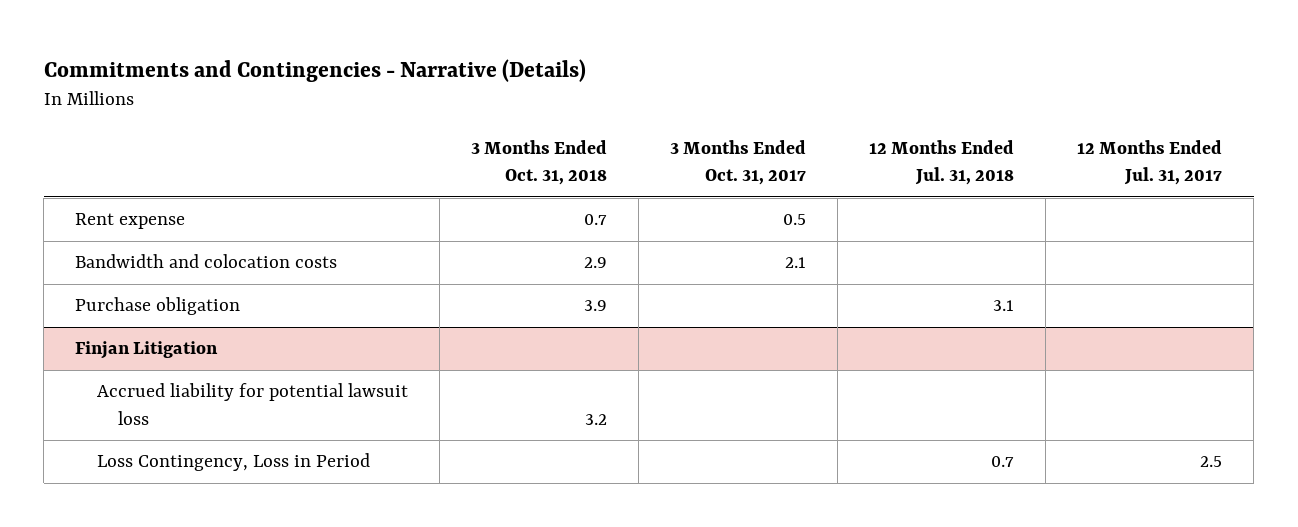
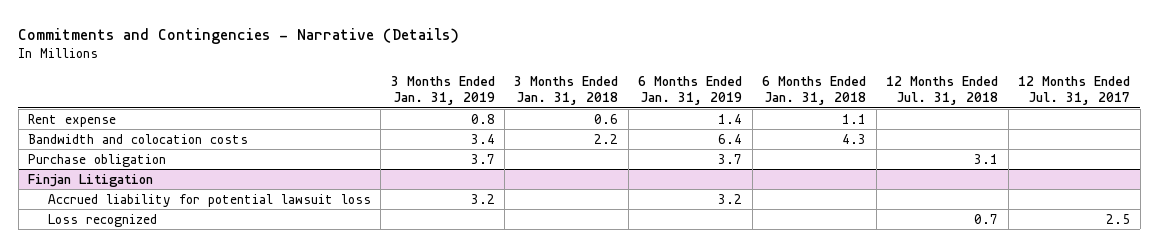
- | 3 Months Ended Oct. 31, 2018 | 3 Months Ended Oct. 31, 2017 | 12 Months Ended Jul. 31, 2018 | 12 Months Ended Jul. 31, 2017
+ | 3 Months Ended Jan. 31, 2019 | 3 Months Ended Jan. 31, 2018 | 6 Months Ended Jan. 31, 2019 | 6 Months Ended Jan. 31, 2018 | 12 Months Ended Jul. 31, 2018 | 12 Months Ended Jul. 31, 2017
@ Finjan Litigation
- Loss Contingency, Loss in Period | | | 0.7 | 2.5
+ Loss recognized | | | | | 0.7 | 2.5

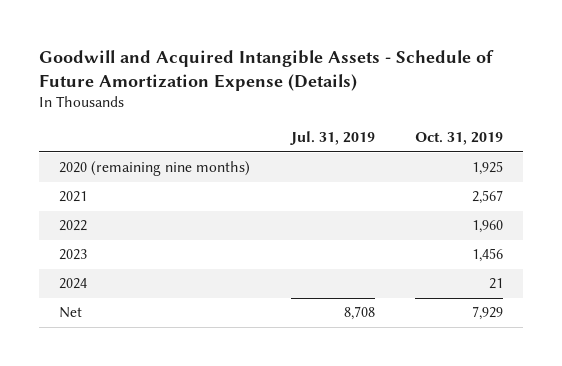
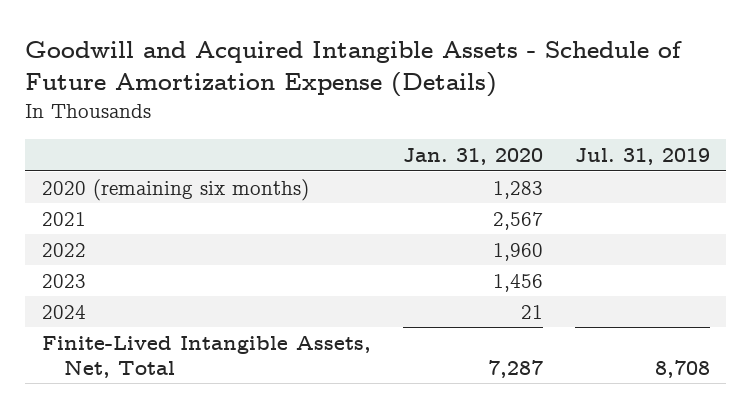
- | Jul. 31, 2019 | Oct. 31, 2019
+ | Jan. 31, 2020 | Jul. 31, 2019
- 2020 (remaining nine months) | | 1,925
+ 2020 (remaining six months) | 1,283 |
- Net | 8,708 | 7,929
+ Finite-Lived Intangible Assets, Net, Total | 7,287 | 8,708

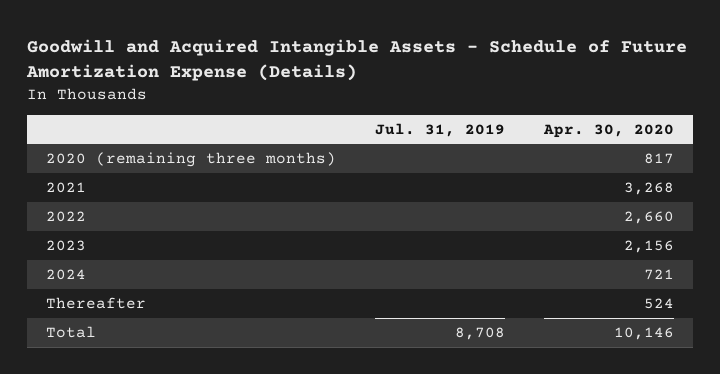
- | Jan. 31, 2020 | Jul. 31, 2019
+ | Jul. 31, 2019 | Apr. 30, 2020
- 2020 (remaining six months) | 1,283 |
+ 2020 (remaining three months) | | 817
- Finite-Lived Intangible Assets, Net, Total | 7,287 | 8,708
+ Thereafter | | 524
+ Total | 8,708 | 10,146

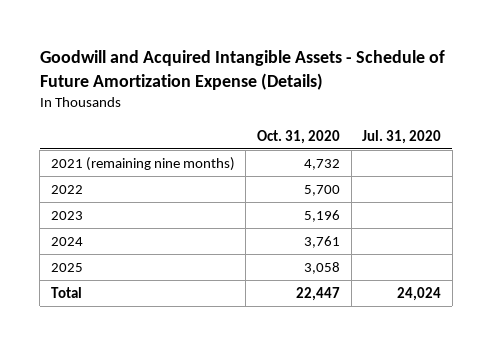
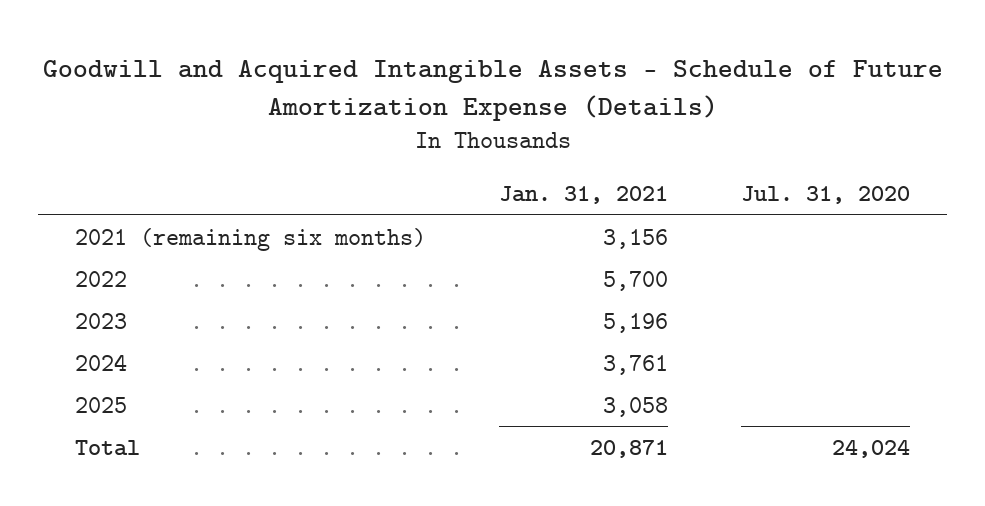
- | Oct. 31, 2020 | Jul. 31, 2020
+ | Jan. 31, 2021 | Jul. 31, 2020
- 2021 (remaining nine months) | 4,732 |
+ 2021 (remaining six months) | 3,156 |

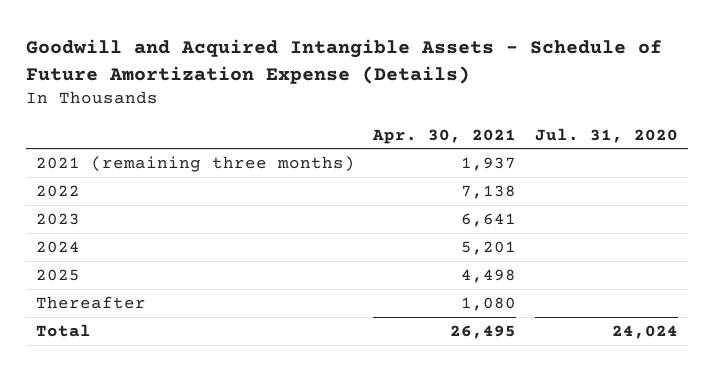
- | Jan. 31, 2021 | Jul. 31, 2020
+ | Apr. 30, 2021 | Jul. 31, 2020
- 2021 (remaining six months) | 3,156 |
+ 2021 (remaining three months) | 1,937 |
+ Thereafter | 1,080 |

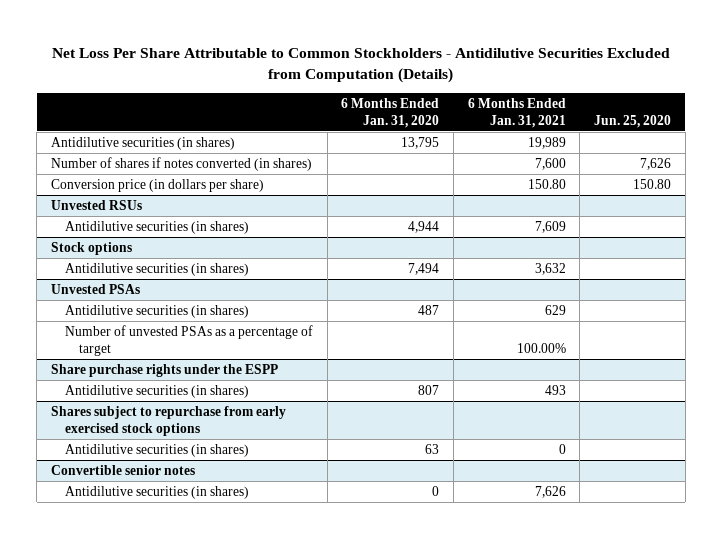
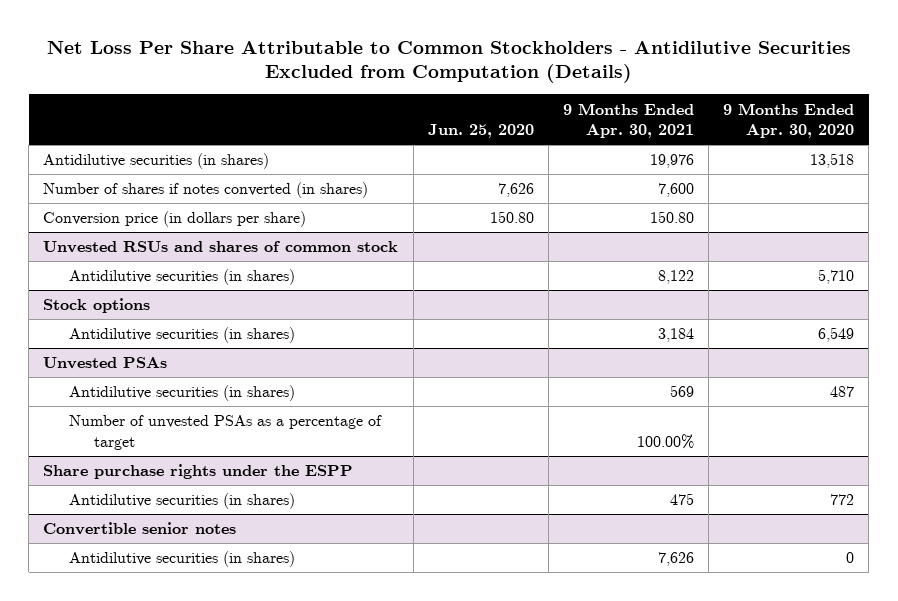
- | 6 Months Ended Jan. 31, 2020 | 6 Months Ended Jan. 31, 2021 | Jun. 25, 2020
+ | Jun. 25, 2020 | 9 Months Ended Apr. 30, 2021 | 9 Months Ended Apr. 30, 2020
- Unvested RSUs
+ Unvested RSUs and shares of common stock
- Shares subject to repurchase from early exercised stock options
- Antidilutive securities (in shares) | 63 | 0 |

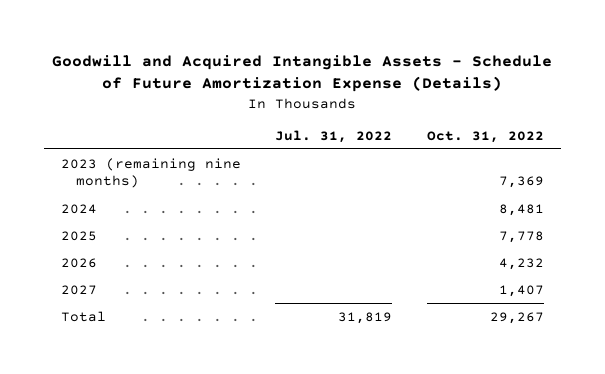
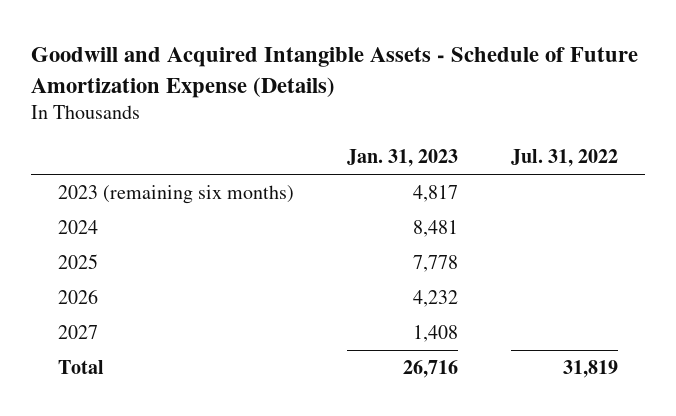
- | Jul. 31, 2022 | Oct. 31, 2022
+ | Jan. 31, 2023 | Jul. 31, 2022
- 2023 (remaining nine months) | | 7,369
+ 2023 (remaining six months) | 4,817 |

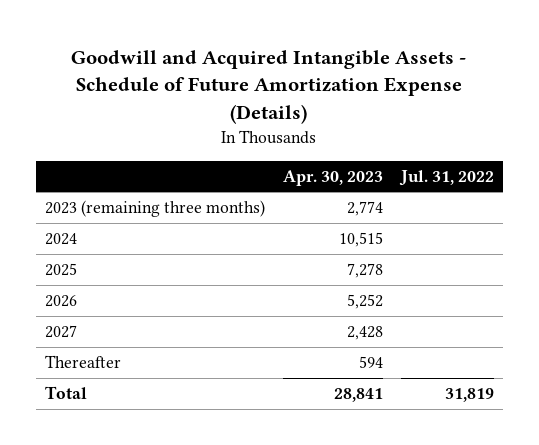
- | Jan. 31, 2023 | Jul. 31, 2022
+ | Apr. 30, 2023 | Jul. 31, 2022
- 2023 (remaining six months) | 4,817 |
+ 2023 (remaining three months) | 2,774 |
+ Thereafter | 594 |

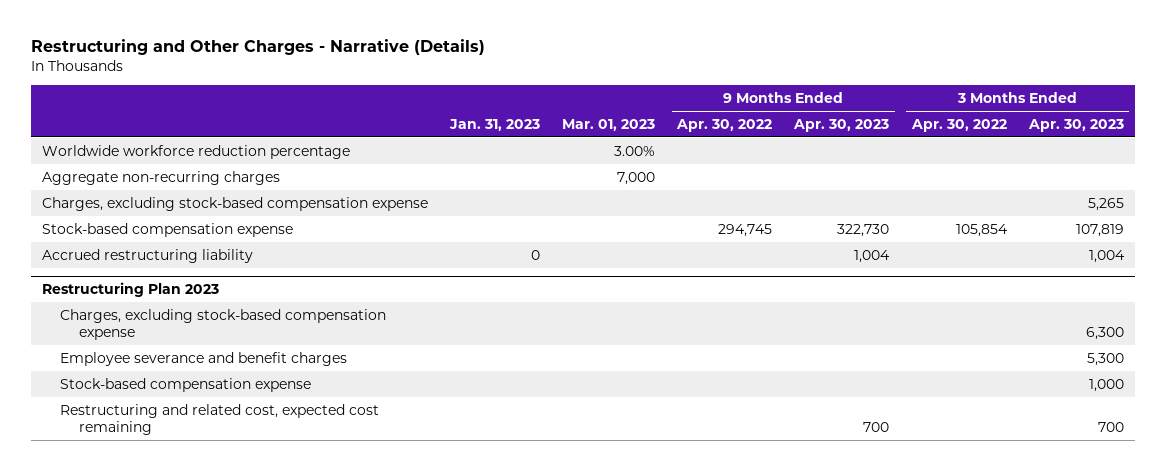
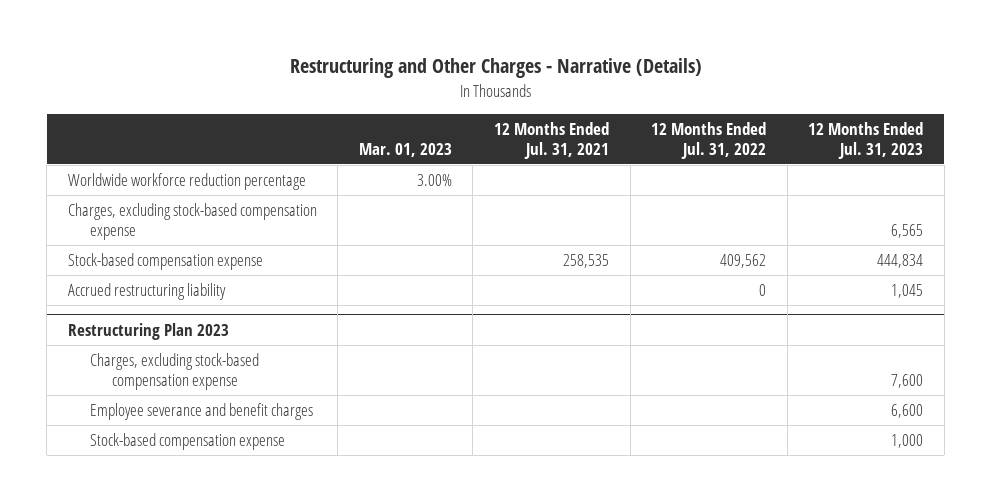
- | Jan. 31, 2023 | Mar. 01, 2023 | 9 Months Ended Apr. 30, 2022 | 9 Months Ended Apr. 30, 2023 | 3 Months Ended Apr. 30, 2022 | 3 Months Ended Apr. 30, 2023
+ | Mar. 01, 2023 | 12 Months Ended Jul. 31, 2021 | 12 Months Ended Jul. 31, 2022 | 12 Months Ended Jul. 31, 2023
- Aggregate non-recurring charges | | 7,000 | | | |
@ Restructuring Plan 2023
- Restructuring and related cost, expected cost remaining | | | | 700 | | 700

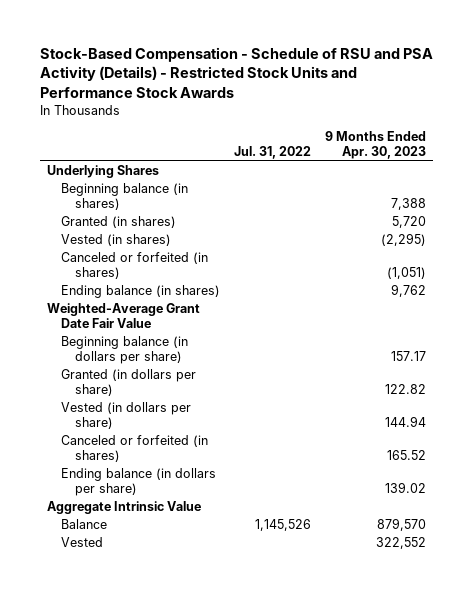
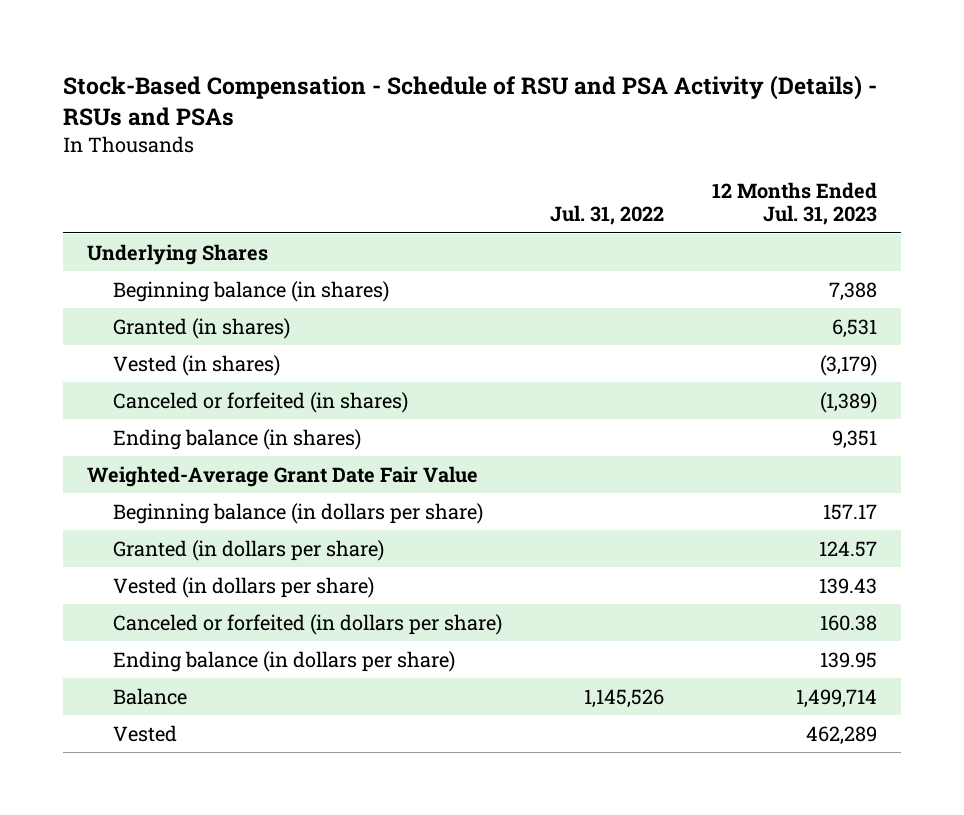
- Stock-Based Compensation - Schedule of RSU and PSA Activity (Details) - Restricted Stock Units and Performance Stock Awards
+ Stock-Based Compensation - Schedule of RSU and PSA Activity (Details) - RSUs and PSAs
- | Jul. 31, 2022 | 9 Months Ended Apr. 30, 2023
+ | Jul. 31, 2022 | 12 Months Ended Jul. 31, 2023
- Canceled or forfeited (in shares) | | 165.52
+ Canceled or forfeited (in dollars per share) | | 160.38
- Aggregate Intrinsic Value

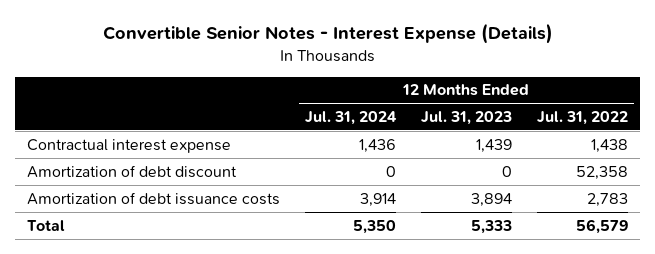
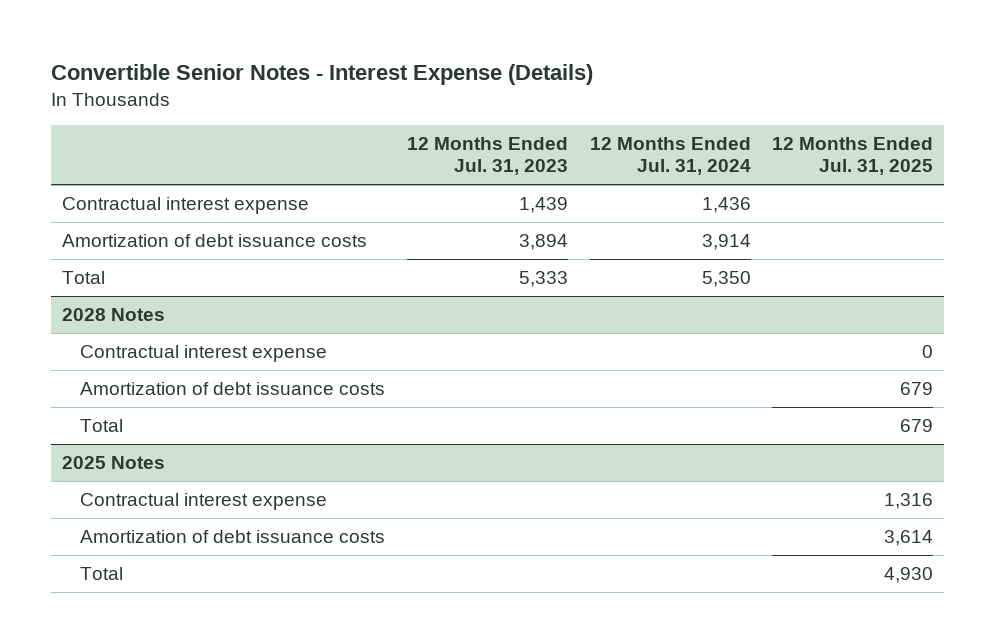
- | 12 Months Ended Jul. 31, 2024 | 12 Months Ended Jul. 31, 2023 | 12 Months Ended Jul. 31, 2022
+ | 12 Months Ended Jul. 31, 2023 | 12 Months Ended Jul. 31, 2024 | 12 Months Ended Jul. 31, 2025
- Amortization of debt discount | 0 | 0 | 52,358
+ 2028 Notes
+ Contractual interest expense | | | 0
+ Amortization of debt issuance costs | | | 679
+ Total | | | 679
+ 2025 Notes
+ Contractual interest expense | | | 1,316
+ Amortization of debt issuance costs | | | 3,614
+ Total | | | 4,930

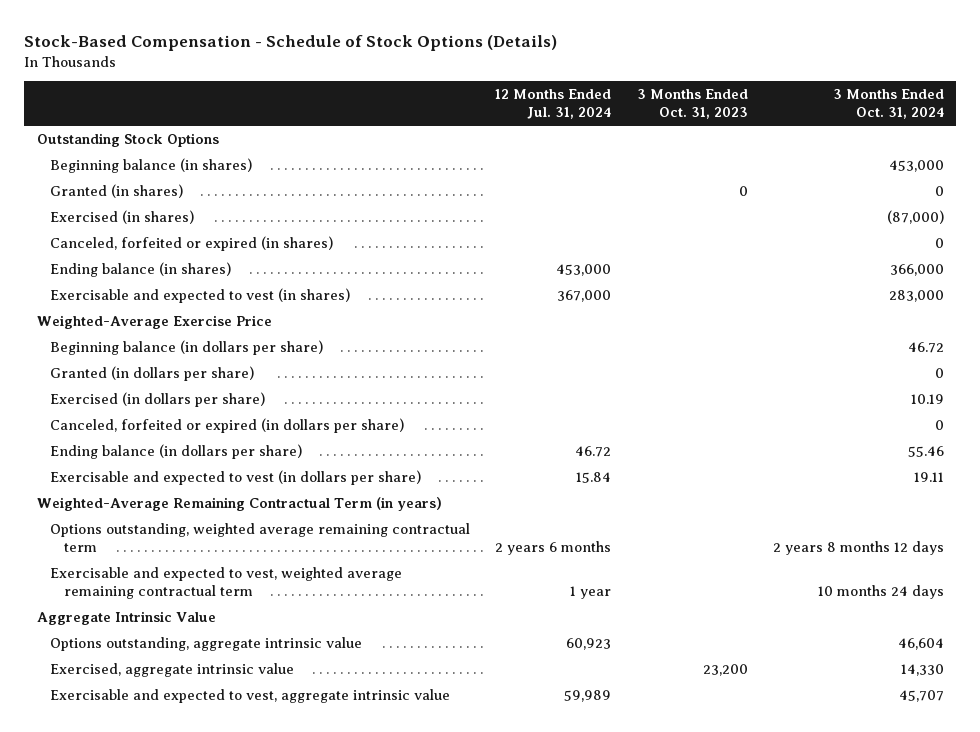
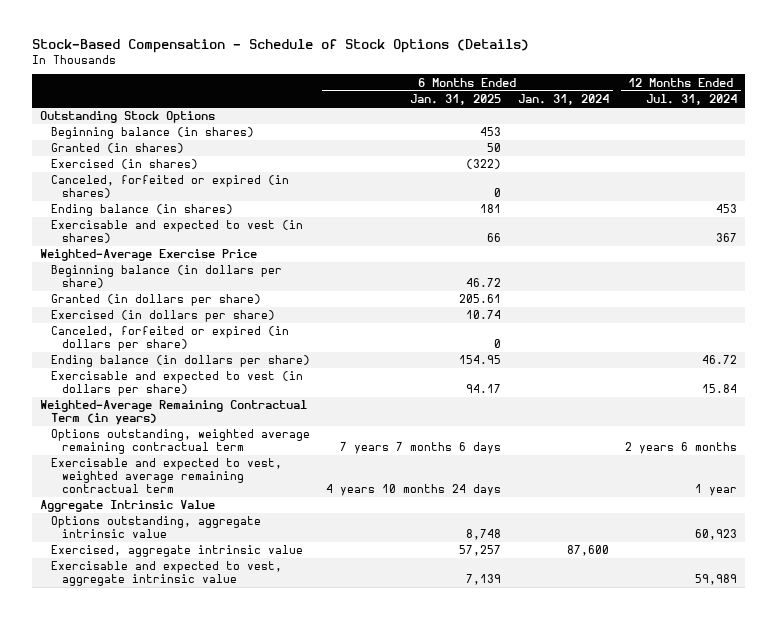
- | 12 Months Ended Jul. 31, 2024 | 3 Months Ended Oct. 31, 2023 | 3 Months Ended Oct. 31, 2024
+ | 6 Months Ended Jan. 31, 2025 | 6 Months Ended Jan. 31, 2024 | 12 Months Ended Jul. 31, 2024
- Ending balance (in shares) | 453,000 | | 366,000
- Exercisable and expected to vest (in shares) | 367,000 | | 283,000
+ Ending balance (in shares) | 181 | | 453
+ Exercisable and expected to vest (in shares) | 66 | | 367

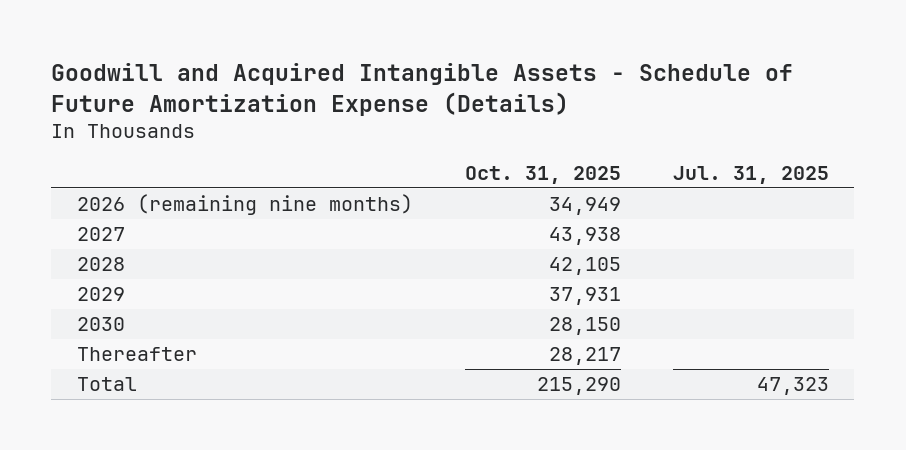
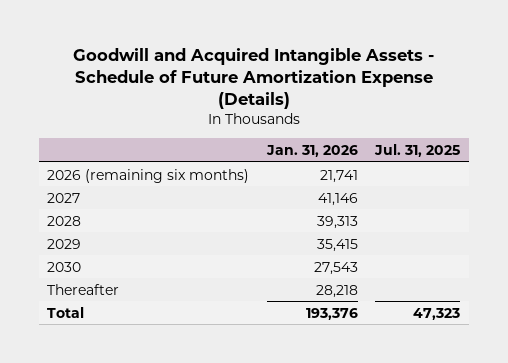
- | Oct. 31, 2025 | Jul. 31, 2025
+ | Jan. 31, 2026 | Jul. 31, 2025
- 2026 (remaining nine months) | 34,949 |
+ 2026 (remaining six months) | 21,741 |

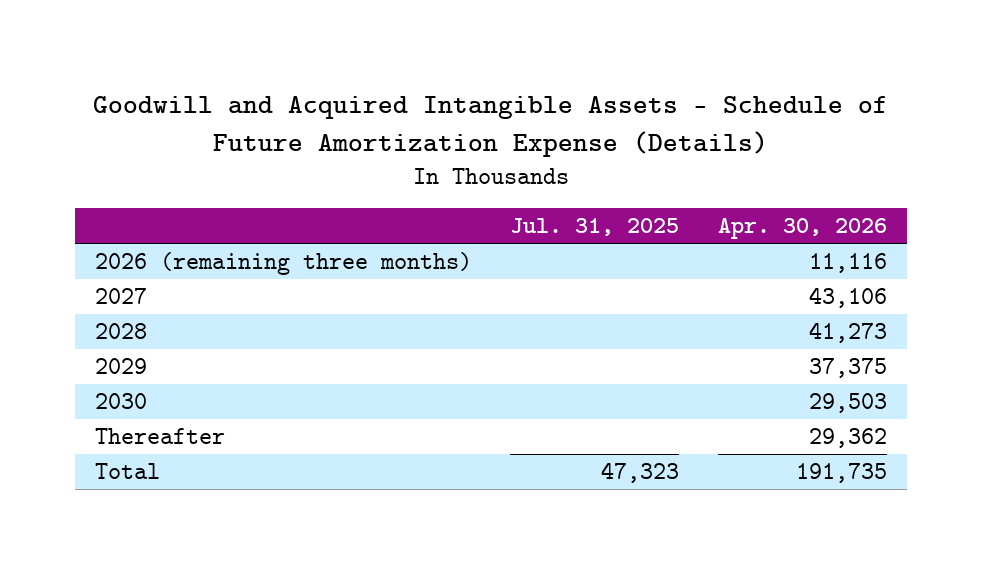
- | Jan. 31, 2026 | Jul. 31, 2025
+ | Jul. 31, 2025 | Apr. 30, 2026
- 2026 (remaining six months) | 21,741 |
+ 2026 (remaining three months) | | 11,116

